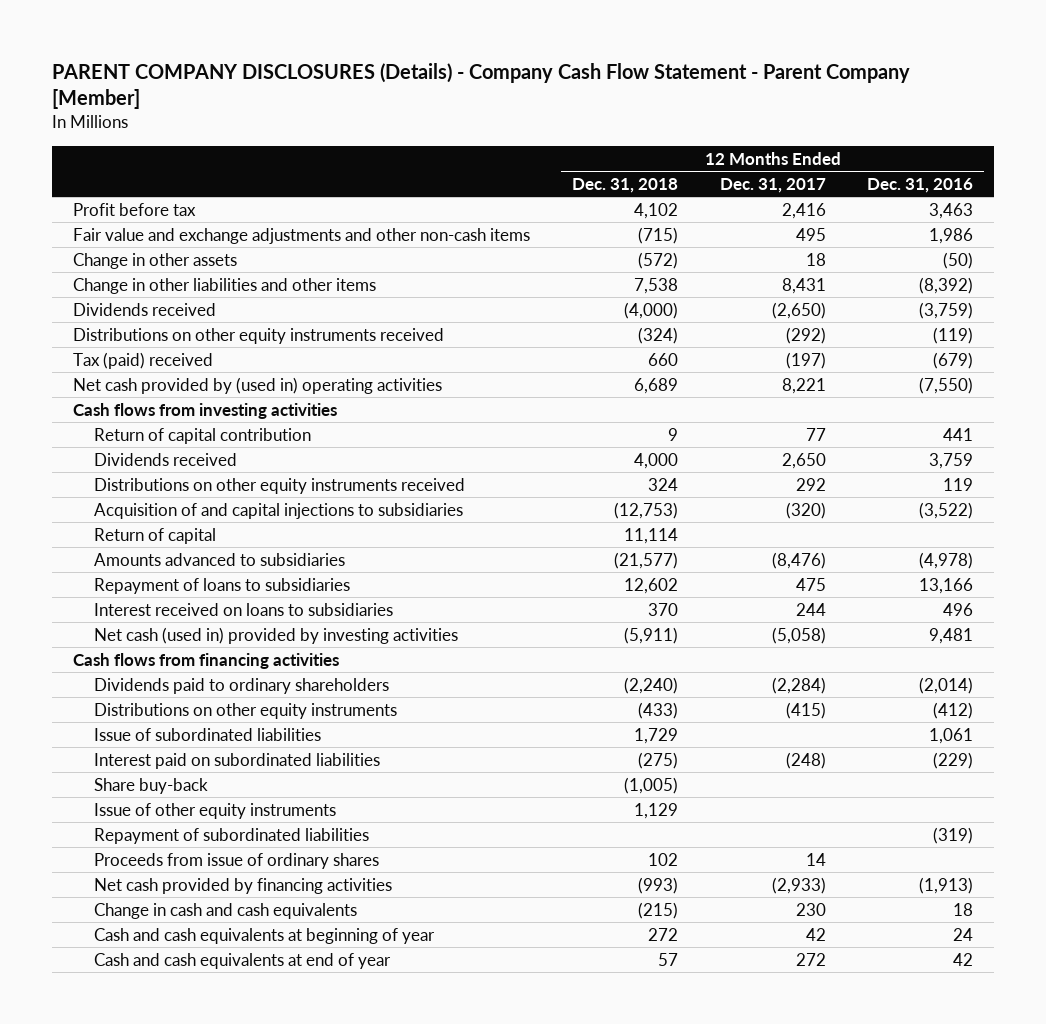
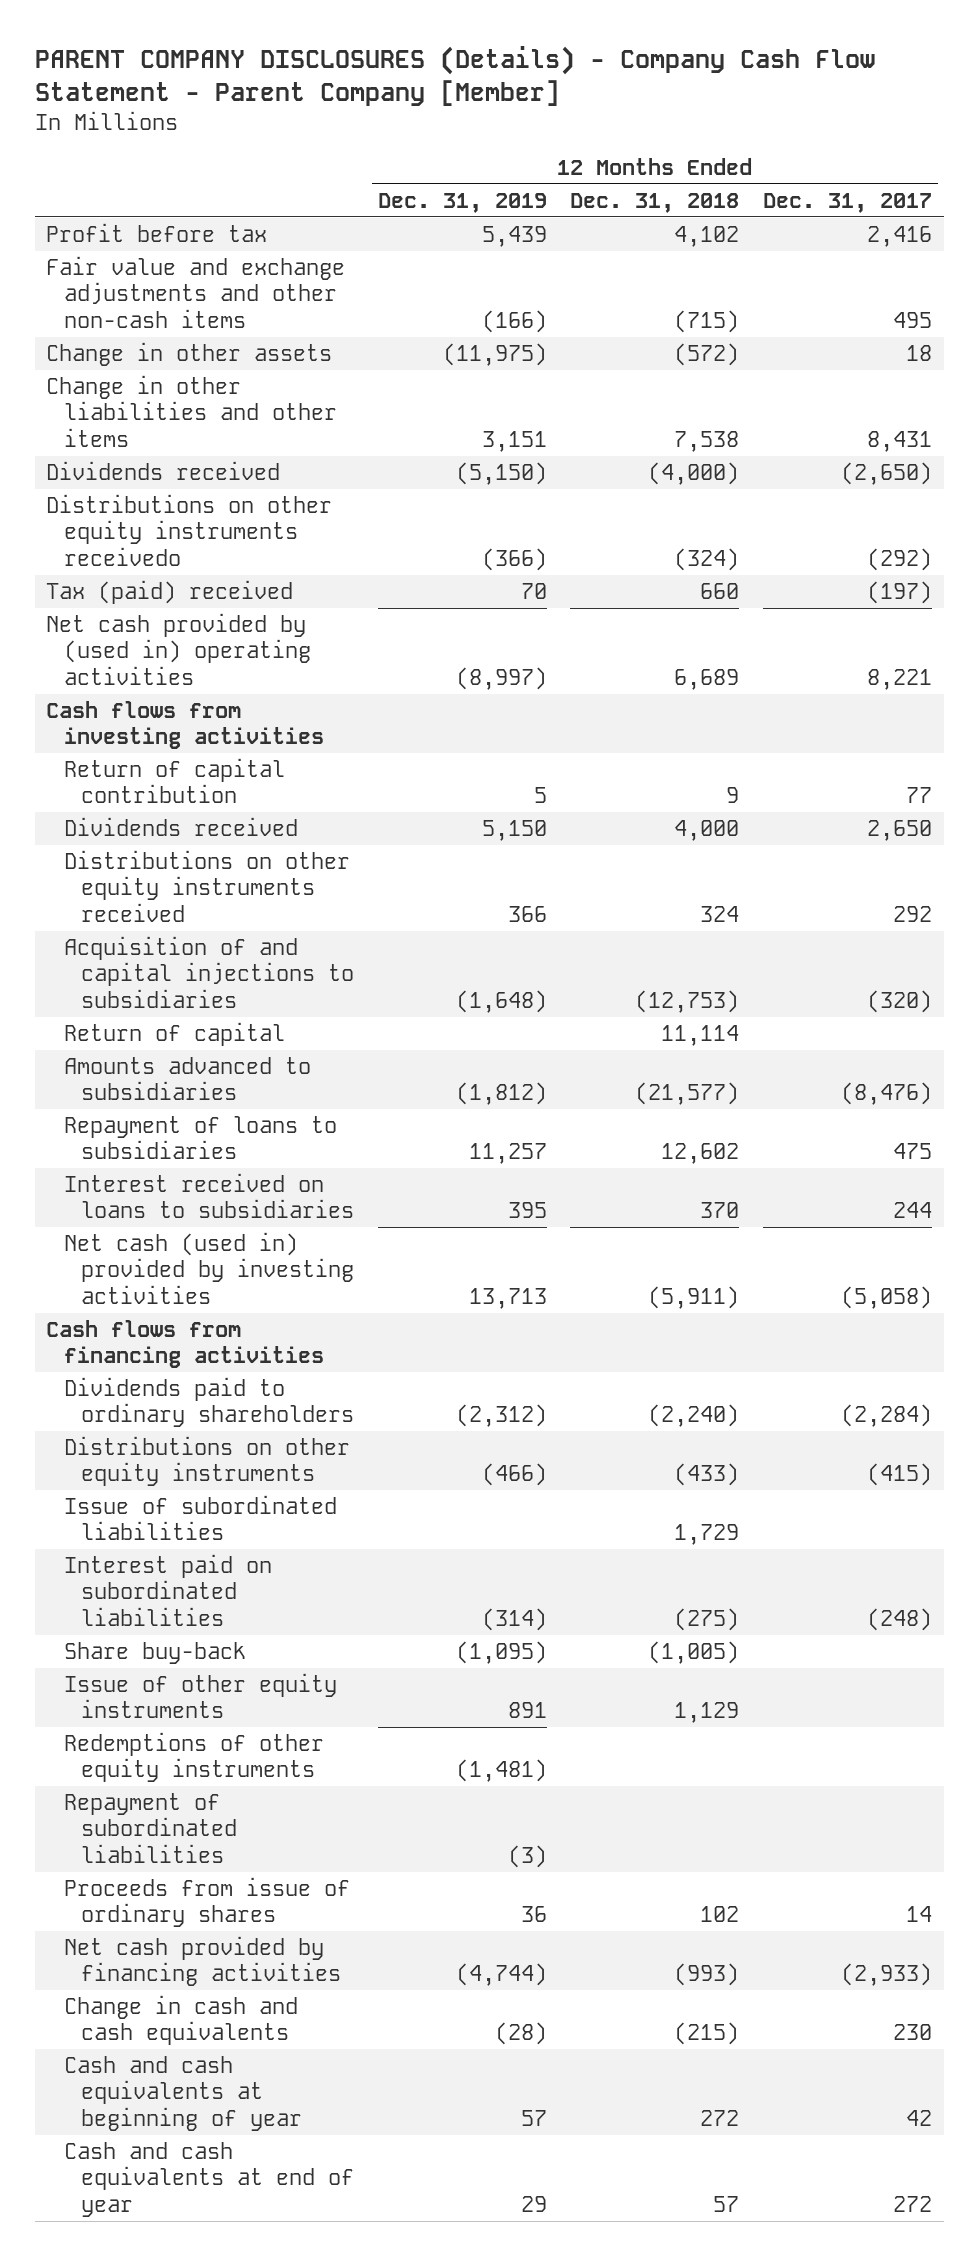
- | 12 Months Ended Dec. 31, 2018 | 12 Months Ended Dec. 31, 2017 | 12 Months Ended Dec. 31, 2016
+ | 12 Months Ended Dec. 31, 2019 | 12 Months Ended Dec. 31, 2018 | 12 Months Ended Dec. 31, 2017
- Distributions on other equity instruments received | (324) | (292) | (119)
+ Distributions on other equity instruments receivedº | (366) | (324) | (292)
+ Redemptions of other equity instruments | (1,481) | |

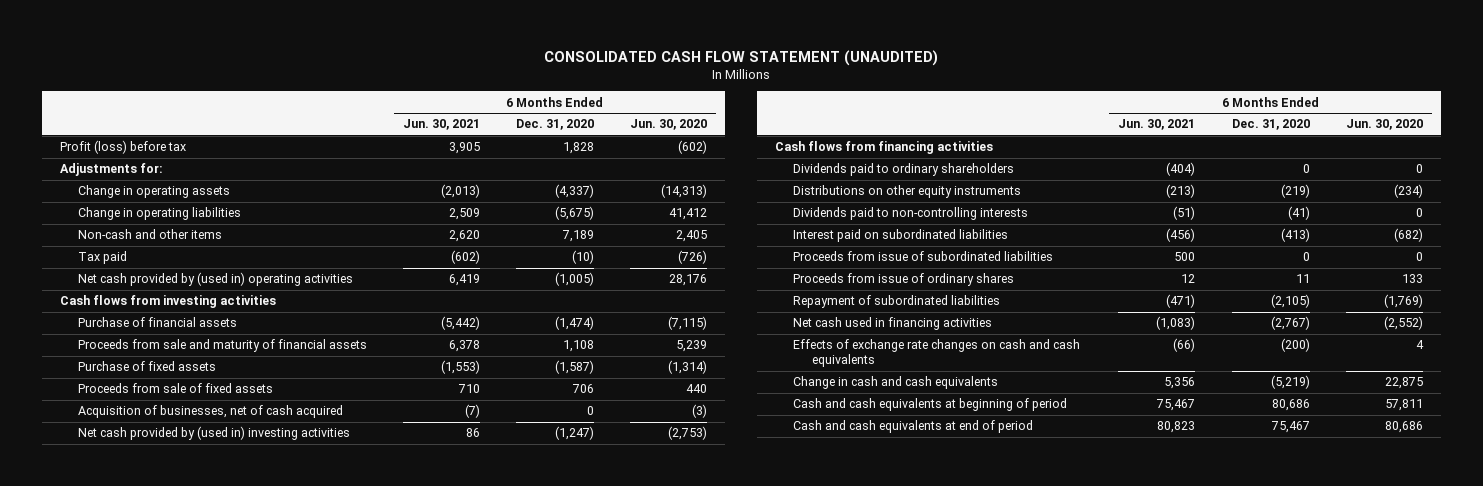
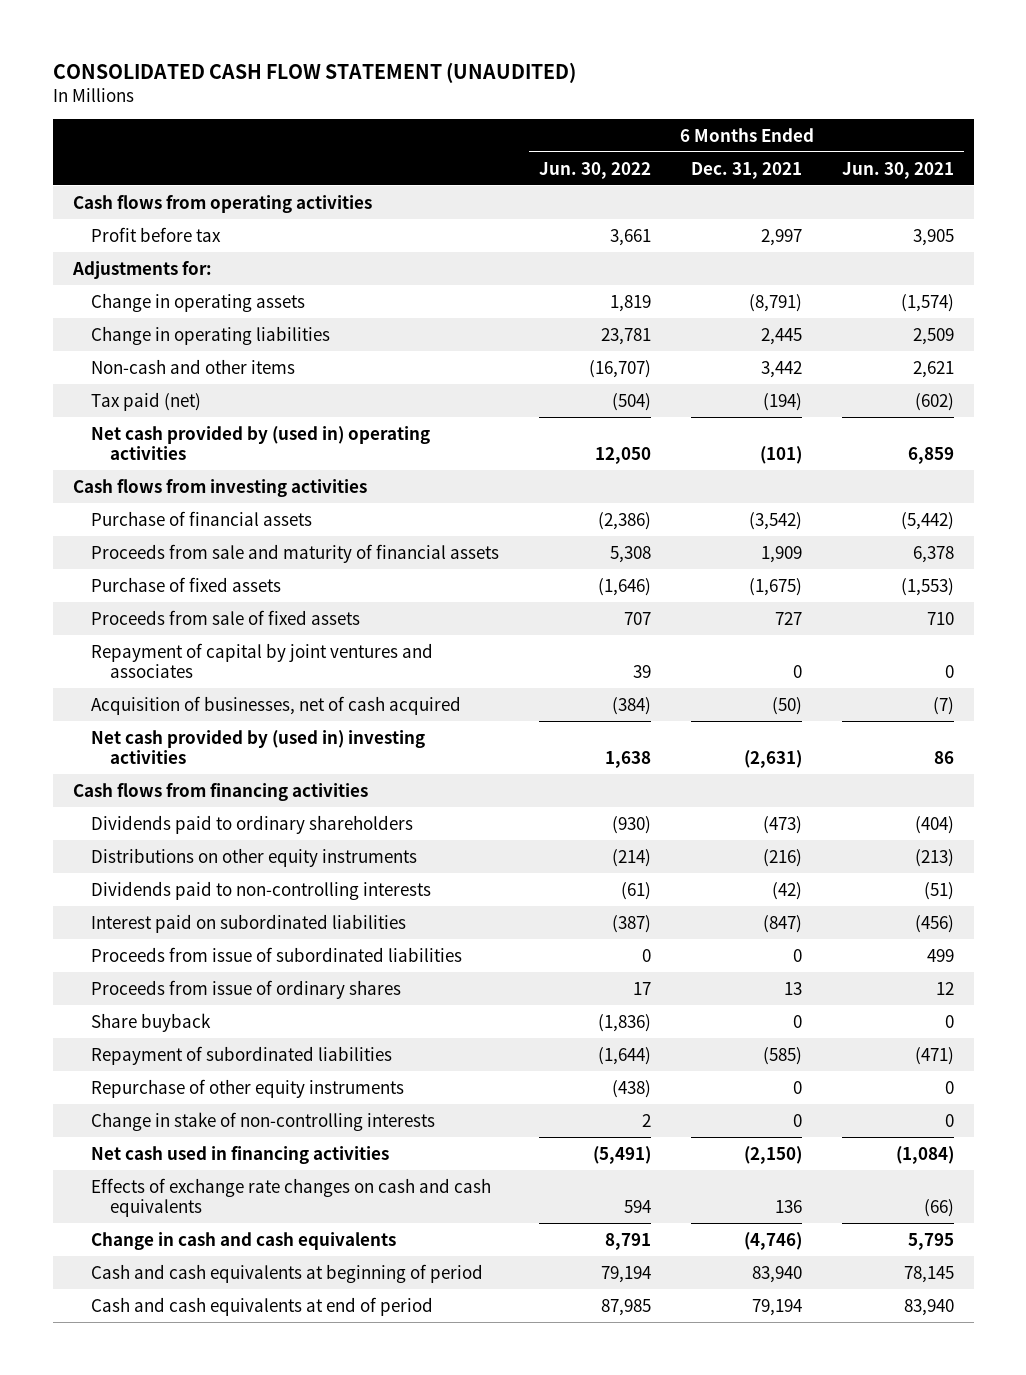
- | 6 Months Ended Jun. 30, 2021 | 6 Months Ended Dec. 31, 2020 | 6 Months Ended Jun. 30, 2020
+ | 6 Months Ended Jun. 30, 2022 | 6 Months Ended Dec. 31, 2021 | 6 Months Ended Jun. 30, 2021
- Profit (loss) before tax | 3,905 | 1,828 | (602)
+ Cash flows from operating activities
+ Profit before tax | 3,661 | 2,997 | 3,905
- Change in operating assets | (2,013) | (4,337) | (14,313)
+ Change in operating assets | 1,819 | (8,791) | (1,574)
- Non-cash and other items | 2,620 | 7,189 | 2,405
- Tax paid | (602) | (10) | (726)
- Net cash provided by (used in) operating activities | 6,419 | (1,005) | 28,176
+ Non-cash and other items | (16,707) | 3,442 | 2,621
+ Tax paid (net) | (504) | (194) | (602)
+ Net cash provided by (used in) operating activities | 12,050 | (101) | 6,859
+ Repayment of capital by joint ventures and associates | 39 | 0 | 0
- Proceeds from issue of subordinated liabilities | 500 | 0 | 0
+ Proceeds from issue of subordinated liabilities | 0 | 0 | 499
+ Share buyback | (1,836) | 0 | 0
- Net cash used in financing activities | (1,083) | (2,767) | (2,552)
+ Repurchase of other equity instruments | (438) | 0 | 0
+ Change in stake of non-controlling interests | 2 | 0 | 0
+ Net cash used in financing activities | (5,491) | (2,150) | (1,084)
- Change in cash and cash equivalents | 5,356 | (5,219) | 22,875
- Cash and cash equivalents at beginning of period | 75,467 | 80,686 | 57,811
- Cash and cash equivalents at end of period | 80,823 | 75,467 | 80,686
+ Change in cash and cash equivalents | 8,791 | (4,746) | 5,795
+ Cash and cash equivalents at beginning of period | 79,194 | 83,940 | 78,145
+ Cash and cash equivalents at end of period | 87,985 | 79,194 | 83,940

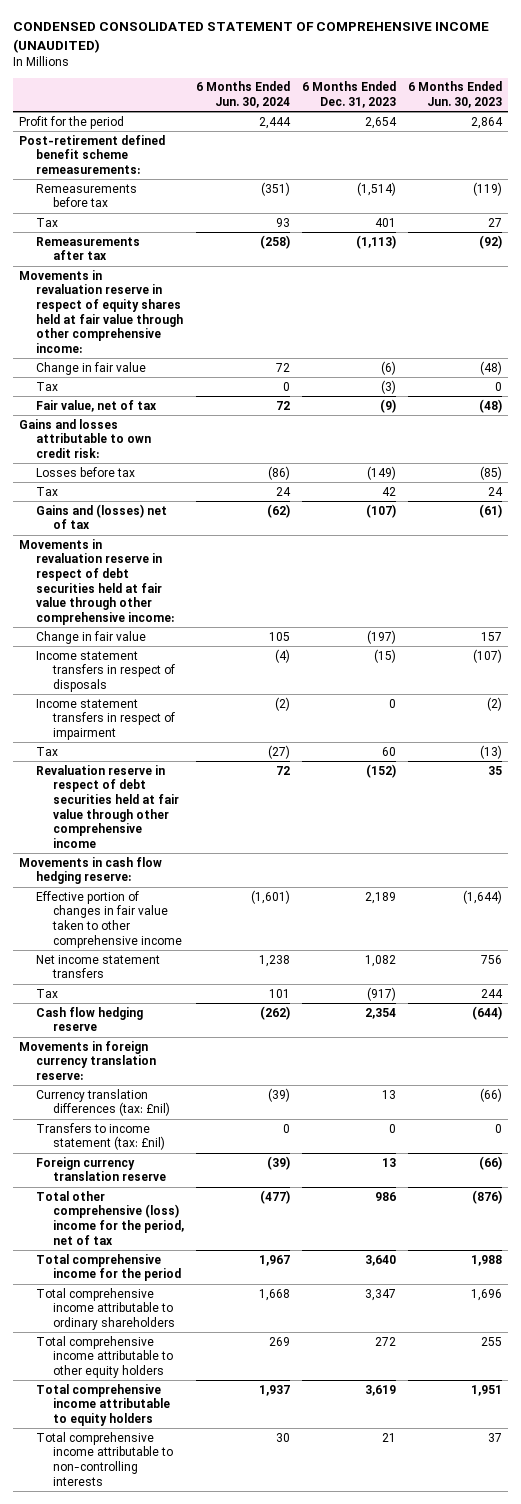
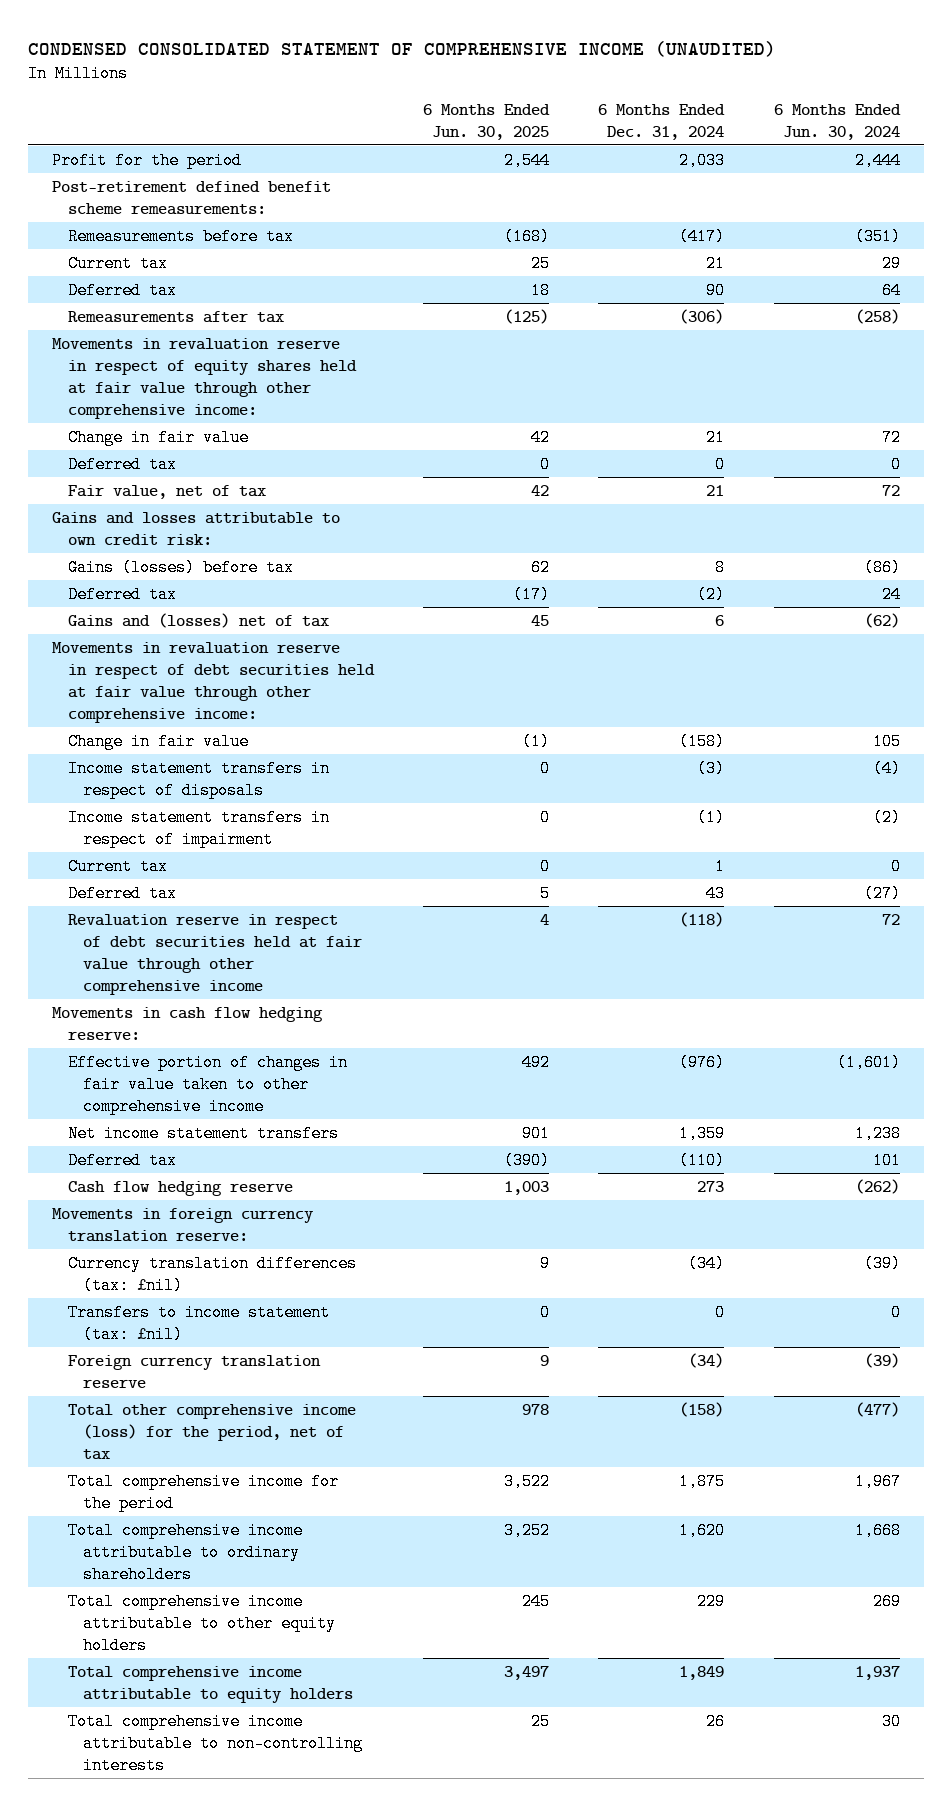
- | 6 Months Ended Jun. 30, 2024 | 6 Months Ended Dec. 31, 2023 | 6 Months Ended Jun. 30, 2023
+ | 6 Months Ended Jun. 30, 2025 | 6 Months Ended Dec. 31, 2024 | 6 Months Ended Jun. 30, 2024
- Tax | 93 | 401 | 27
+ Current tax | 25 | 21 | 29
+ Deferred tax | 18 | 90 | 64
- Tax | 0 | (3) | 0
+ Deferred tax | 0 | 0 | 0
- Losses before tax | (86) | (149) | (85)
- Tax | 24 | 42 | 24
+ Gains (losses) before tax | 62 | 8 | (86)
+ Deferred tax | (17) | (2) | 24
- Tax | (27) | 60 | (13)
+ Current tax | 0 | 1 | 0
+ Deferred tax | 5 | 43 | (27)
- Tax | 101 | (917) | 244
+ Deferred tax | (390) | (110) | 101
- Total other comprehensive (loss) income for the period, net of tax | (477) | 986 | (876)
+ Total other comprehensive income (loss) for the period, net of tax | 978 | (158) | (477)

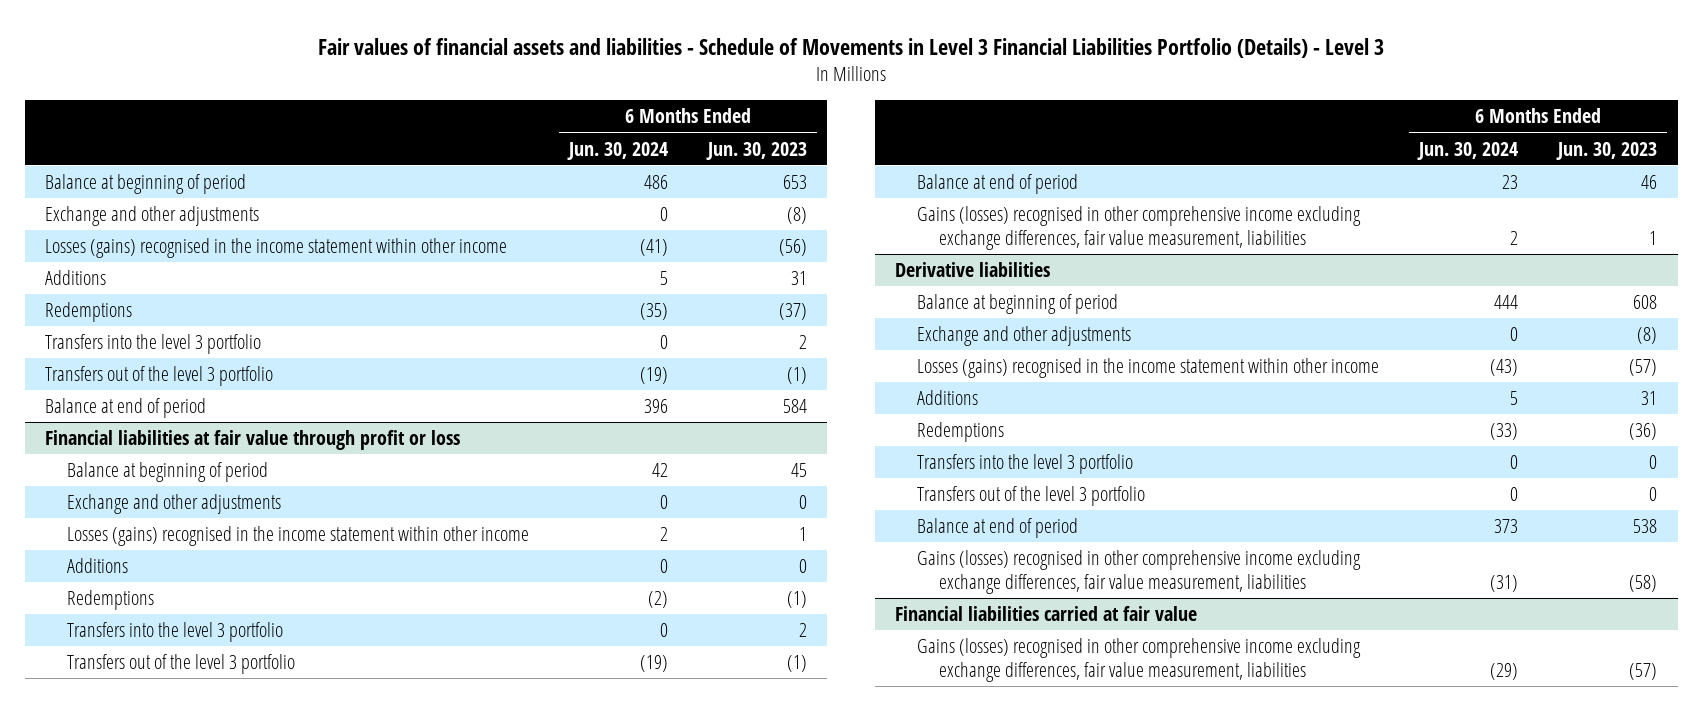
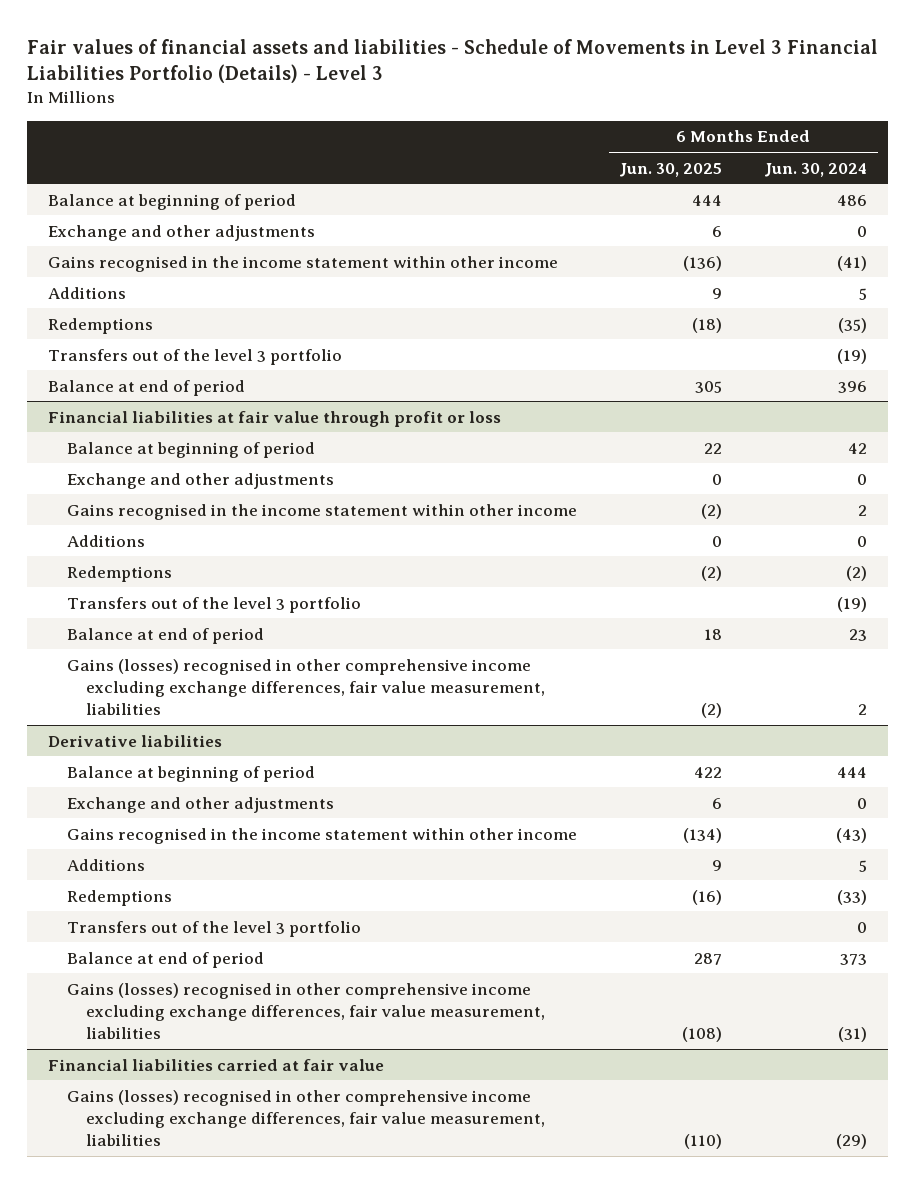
- | 6 Months Ended Jun. 30, 2024 | 6 Months Ended Jun. 30, 2023
+ | 6 Months Ended Jun. 30, 2025 | 6 Months Ended Jun. 30, 2024
- Losses (gains) recognised in the income statement within other income | (41) | (56)
+ Gains recognised in the income statement within other income | (136) | (41)
- Transfers into the level 3 portfolio | 0 | 2
@ Financial liabilities at fair value through profit or loss
- Losses (gains) recognised in the income statement within other income | 2 | 1
+ Gains recognised in the income statement within other income | (2) | 2
- Transfers into the level 3 portfolio | 0 | 2
@ Derivative liabilities
- Losses (gains) recognised in the income statement within other income | (43) | (57)
+ Gains recognised in the income statement within other income | (134) | (43)
- Transfers into the level 3 portfolio | 0 | 0

